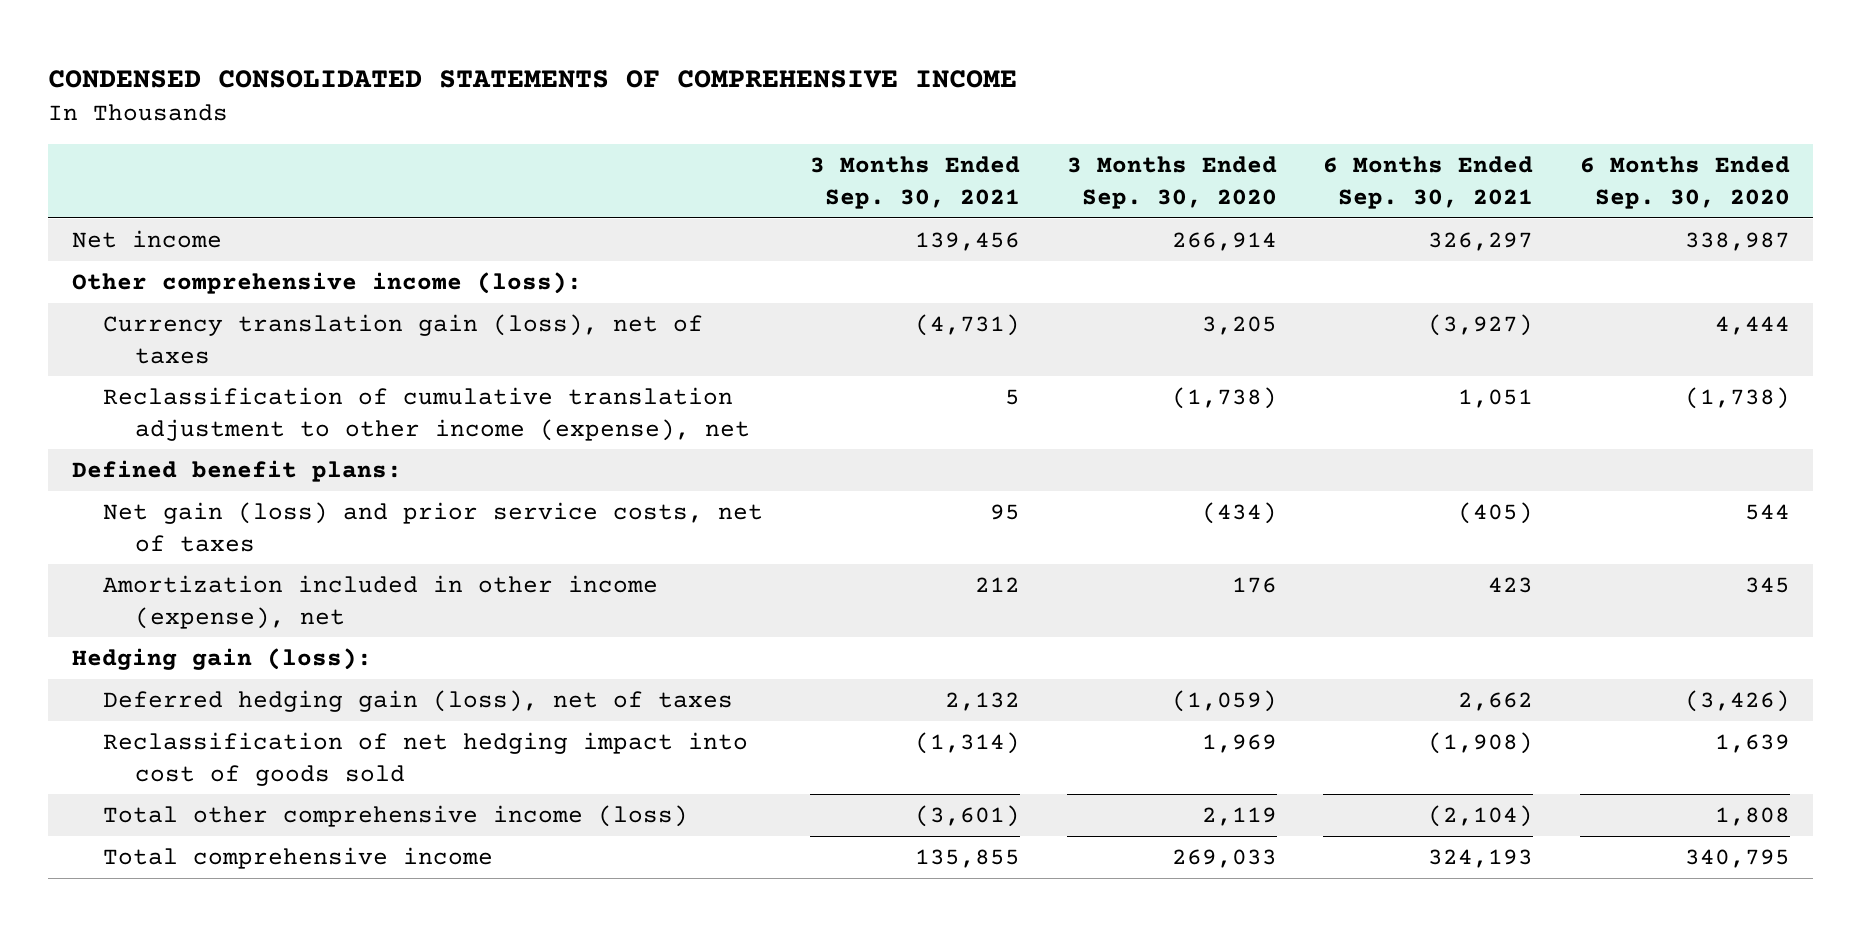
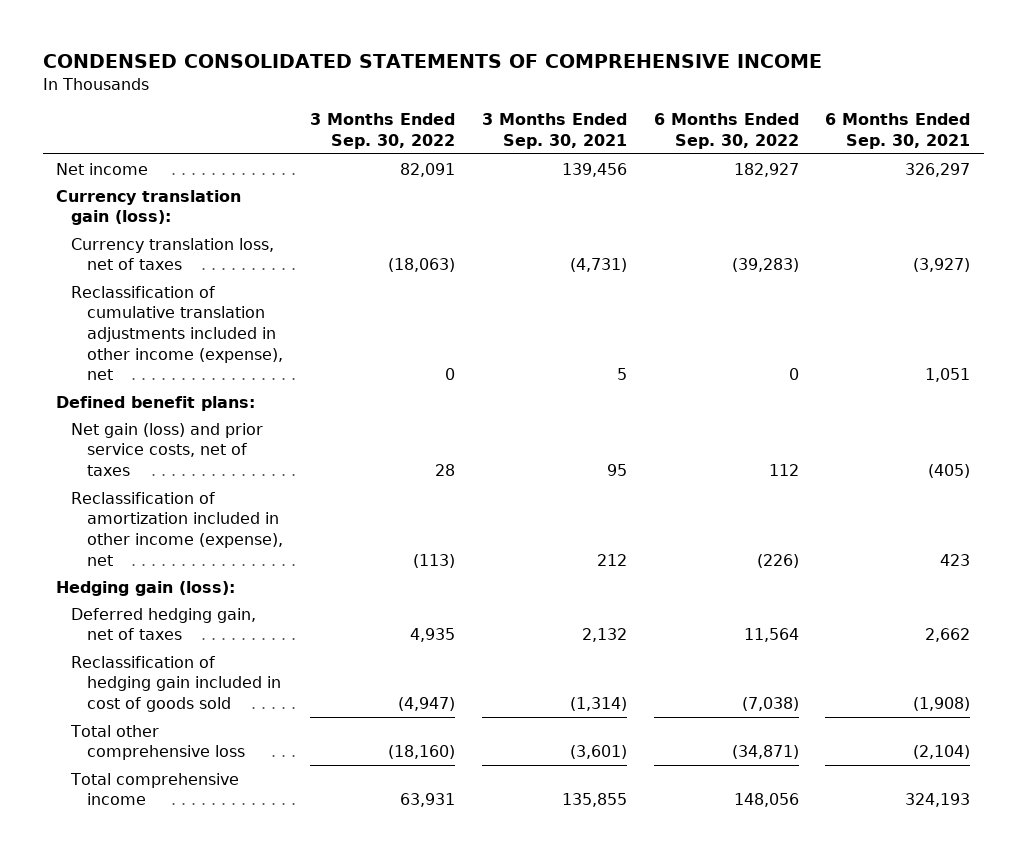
- | 3 Months Ended Sep. 30, 2021 | 3 Months Ended Sep. 30, 2020 | 6 Months Ended Sep. 30, 2021 | 6 Months Ended Sep. 30, 2020
+ | 3 Months Ended Sep. 30, 2022 | 3 Months Ended Sep. 30, 2021 | 6 Months Ended Sep. 30, 2022 | 6 Months Ended Sep. 30, 2021
- Other comprehensive income (loss):
- Currency translation gain (loss), net of taxes | (4,731) | 3,205 | (3,927) | 4,444
- Reclassification of cumulative translation adjustment to other income (expense), net | 5 | (1,738) | 1,051 | (1,738)
+ Currency translation gain (loss):
+ Currency translation loss, net of taxes | (18,063) | (4,731) | (39,283) | (3,927)
+ Reclassification of cumulative translation adjustments included in other income (expense), net | 0 | 5 | 0 | 1,051
- Amortization included in other income (expense), net | 212 | 176 | 423 | 345
+ Reclassification of amortization included in other income (expense), net | (113) | 212 | (226) | 423
- Deferred hedging gain (loss), net of taxes | 2,132 | (1,059) | 2,662 | (3,426)
- Reclassification of net hedging impact into cost of goods sold | (1,314) | 1,969 | (1,908) | 1,639
- Total other comprehensive income (loss) | (3,601) | 2,119 | (2,104) | 1,808
+ Deferred hedging gain, net of taxes | 4,935 | 2,132 | 11,564 | 2,662
+ Reclassification of hedging gain included in cost of goods sold | (4,947) | (1,314) | (7,038) | (1,908)
+ Total other comprehensive loss | (18,160) | (3,601) | (34,871) | (2,104)

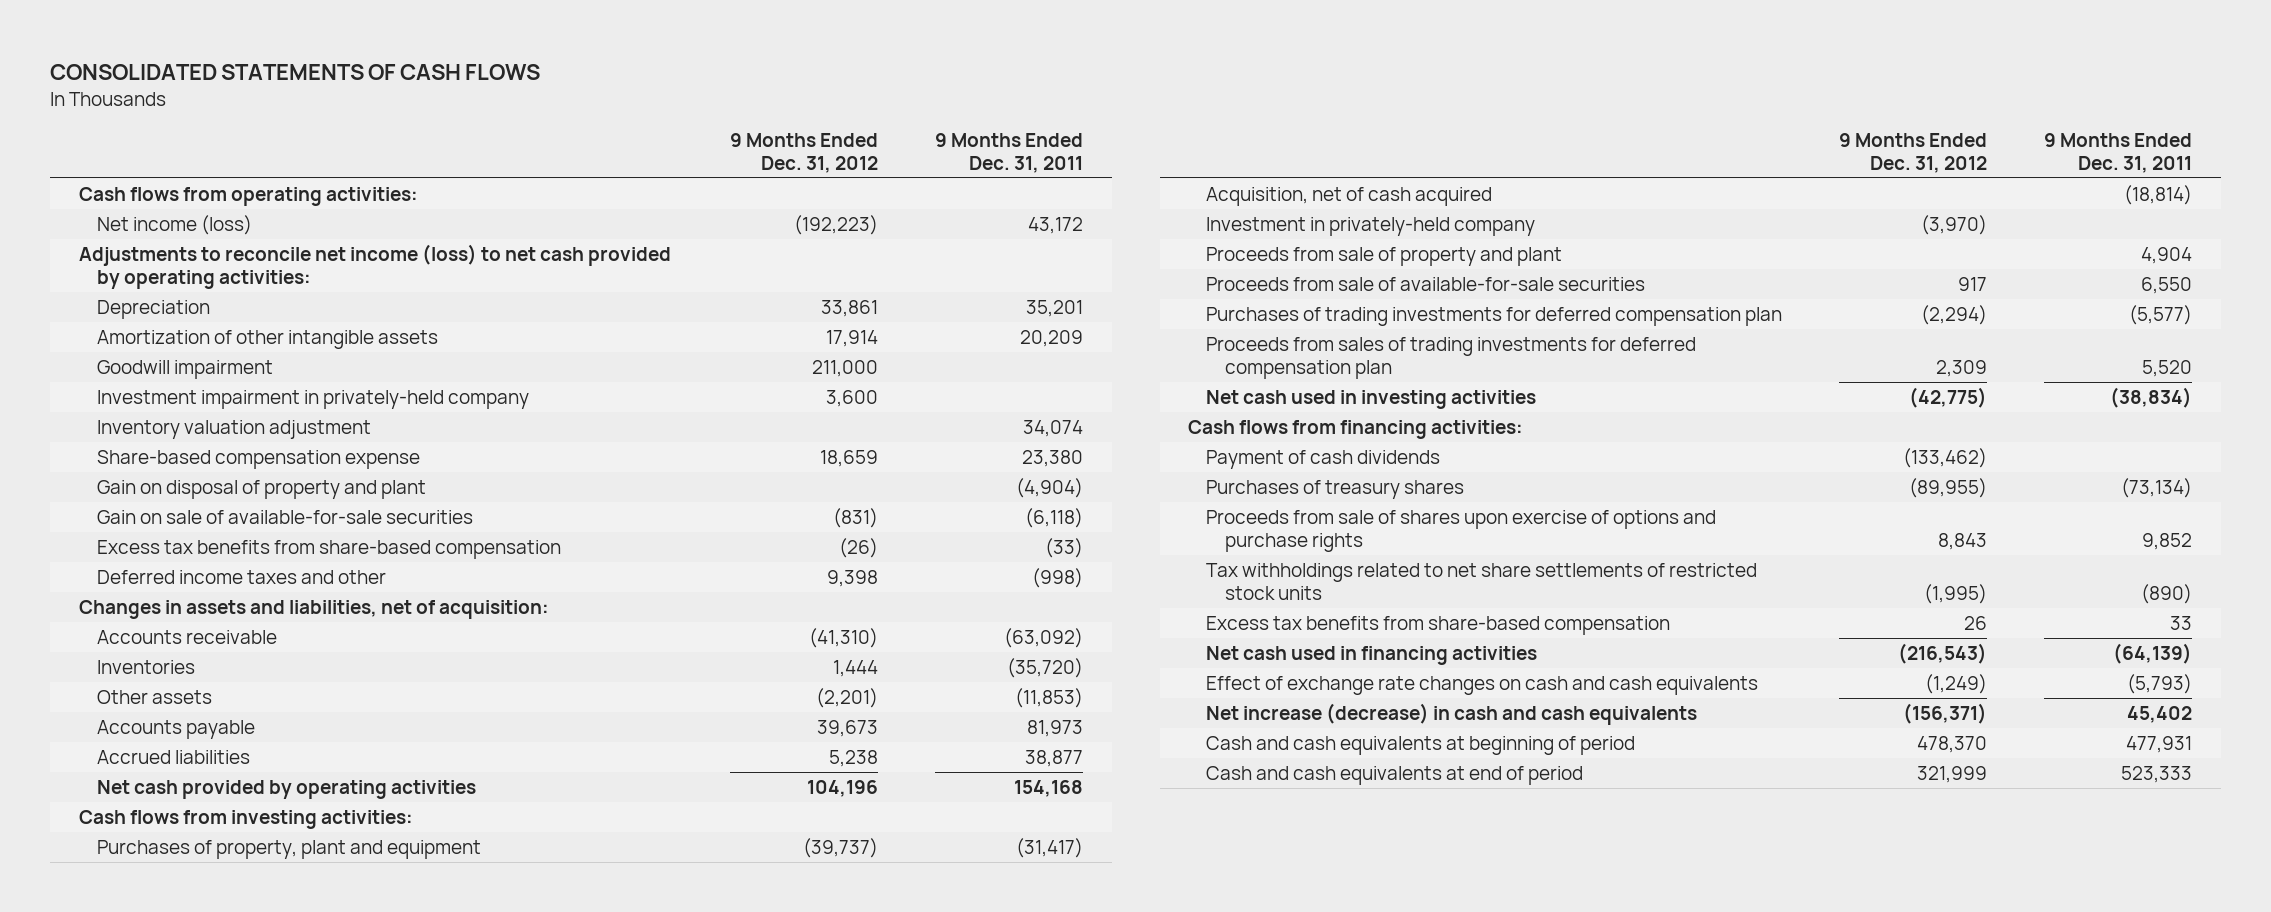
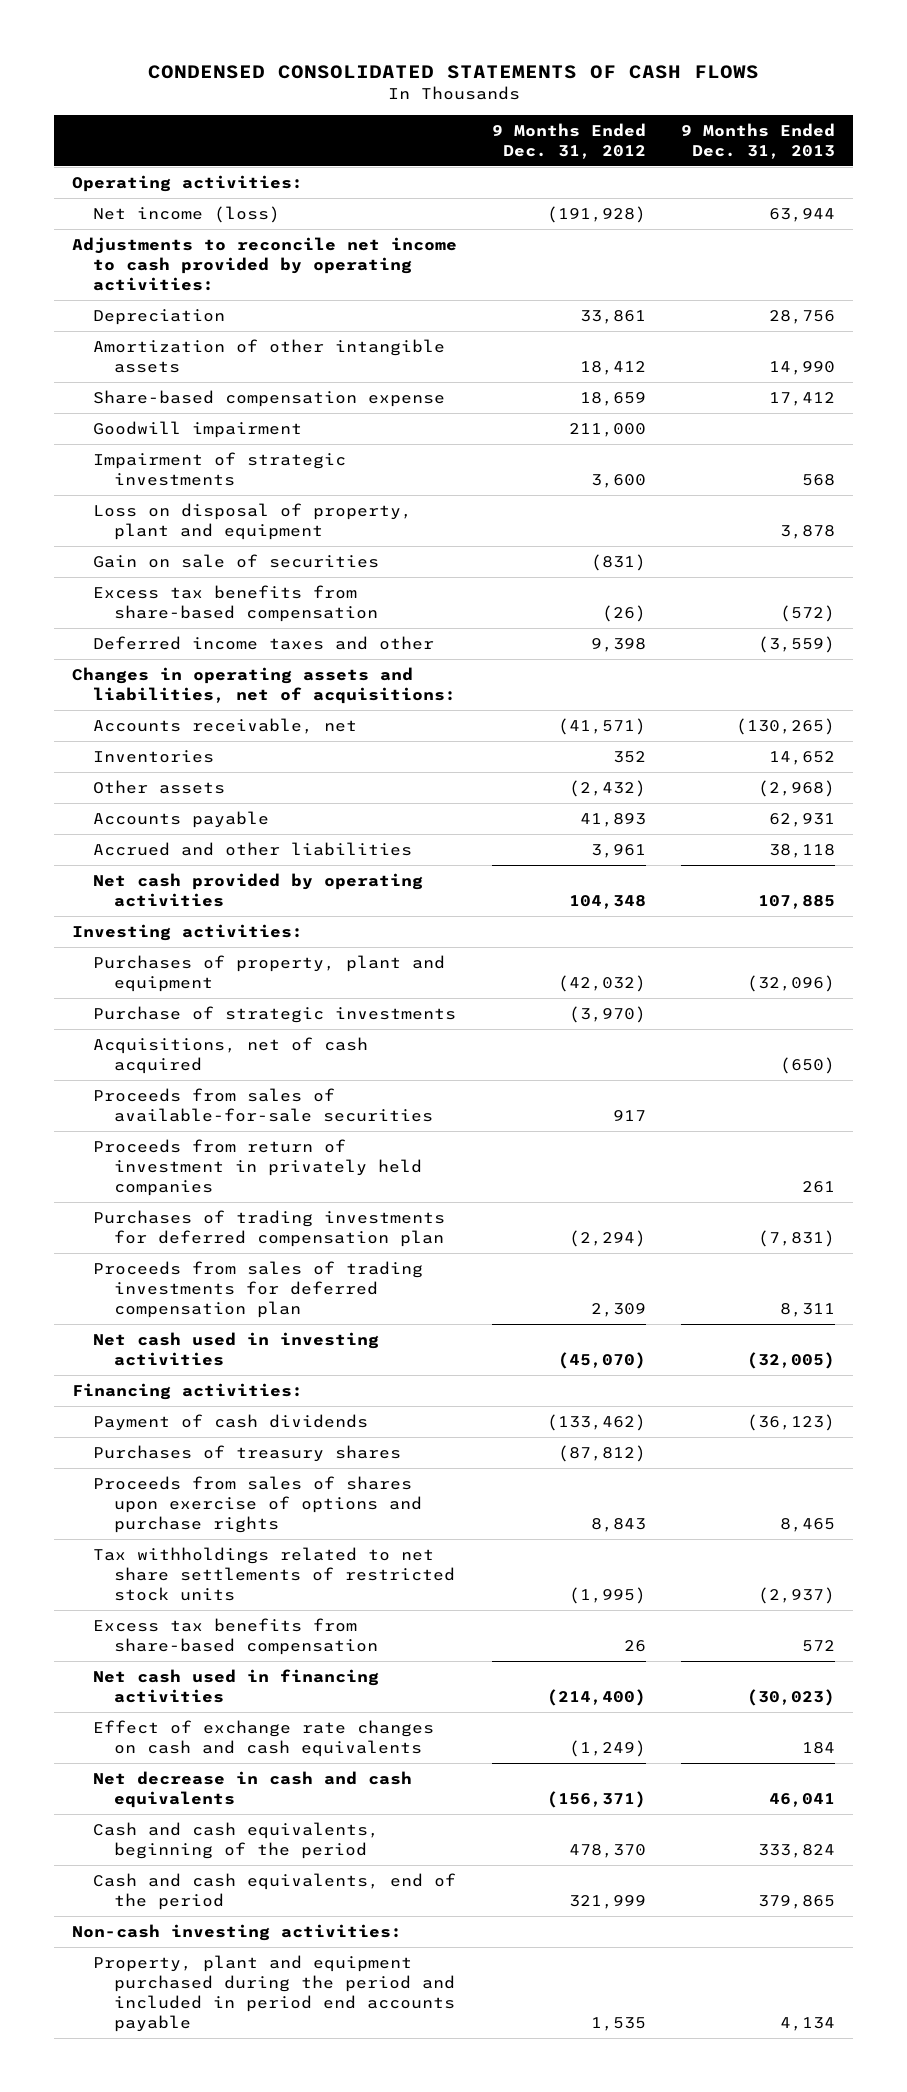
- CONSOLIDATED STATEMENTS OF CASH FLOWS
+ CONDENSED CONSOLIDATED STATEMENTS OF CASH FLOWS
- | 9 Months Ended Dec. 31, 2012 | 9 Months Ended Dec. 31, 2011
+ | 9 Months Ended Dec. 31, 2012 | 9 Months Ended Dec. 31, 2013
- Cash flows from operating activities:
- Net income (loss) | (192,223) | 43,172
- Adjustments to reconcile net income (loss) to net cash provided by operating activities:
+ Operating activities:
+ Net income (loss) | (191,928) | 63,944
+ Adjustments to reconcile net income to cash provided by operating activities:
- Amortization of other intangible assets | 17,914 | 20,209
- Investment impairment in privately-held company | 3,600 |
- Inventory valuation adjustment | | 34,074
+ Amortization of other intangible assets | 18,412 | 14,990
- Gain on disposal of property and plant | | (4,904)
- Gain on sale of available-for-sale securities | (831) | (6,118)
moved down: Goodwill impairment | 211,000 |
+ Impairment of strategic investments | 3,600 | 568
+ Loss on disposal of property, plant and equipment | | 3,878
+ Gain on sale of securities | (831) |
- Changes in assets and liabilities, net of acquisition:
- Accounts receivable | (41,310) | (63,092)
- Inventories | 1,444 | (35,720)
- Other assets | (2,201) | (11,853)
- Accounts payable | 39,673 | 81,973
- Accrued liabilities | 5,238 | 38,877
- Net cash provided by operating activities | 104,196 | 154,168
- Cash flows from investing activities:
- Purchases of property, plant and equipment | (39,737) | (31,417)
- Acquisition, net of cash acquired | | (18,814)
- Investment in privately-held company | (3,970) |
- Proceeds from sale of property and plant | | 4,904
- Proceeds from sale of available-for-sale securities | 917 | 6,550
+ Changes in operating assets and liabilities, net of acquisitions:
+ Accounts receivable, net | (41,571) | (130,265)
+ Inventories | 352 | 14,652
+ Other assets | (2,432) | (2,968)
+ Accounts payable | 41,893 | 62,931
+ Accrued and other liabilities | 3,961 | 38,118
+ Net cash provided by operating activities | 104,348 | 107,885
+ Investing activities:
+ Purchases of property, plant and equipment | (42,032) | (32,096)
+ Purchase of strategic investments | (3,970) |
+ Acquisitions, net of cash acquired | | (650)
+ Proceeds from sales of available-for-sale securities | 917 |
+ Proceeds from return of investment in privately held companies | | 261
- Net cash used in investing activities | (42,775) | (38,834)
- Cash flows from financing activities:
+ Net cash used in investing activities | (45,070) | (32,005)
+ Financing activities:
- Purchases of treasury shares | (89,955) | (73,134)
- Proceeds from sale of shares upon exercise of options and purchase rights | 8,843 | 9,852
+ Purchases of treasury shares | (87,812) |
+ Proceeds from sales of shares upon exercise of options and purchase rights | 8,843 | 8,465
- Net cash used in financing activities | (216,543) | (64,139)
+ Net cash used in financing activities | (214,400) | (30,023)
- Net increase (decrease) in cash and cash equivalents | (156,371) | 45,402
- Cash and cash equivalents at beginning of period | 478,370 | 477,931
- Cash and cash equivalents at end of period | 321,999 | 523,333
+ Net decrease in cash and cash equivalents | (156,371) | 46,041
+ Cash and cash equivalents, beginning of the period | 478,370 | 333,824
+ Cash and cash equivalents, end of the period | 321,999 | 379,865
+ Non-cash investing activities:
+ Property, plant and equipment purchased during the period and included in period end accounts payable | 1,535 | 4,134

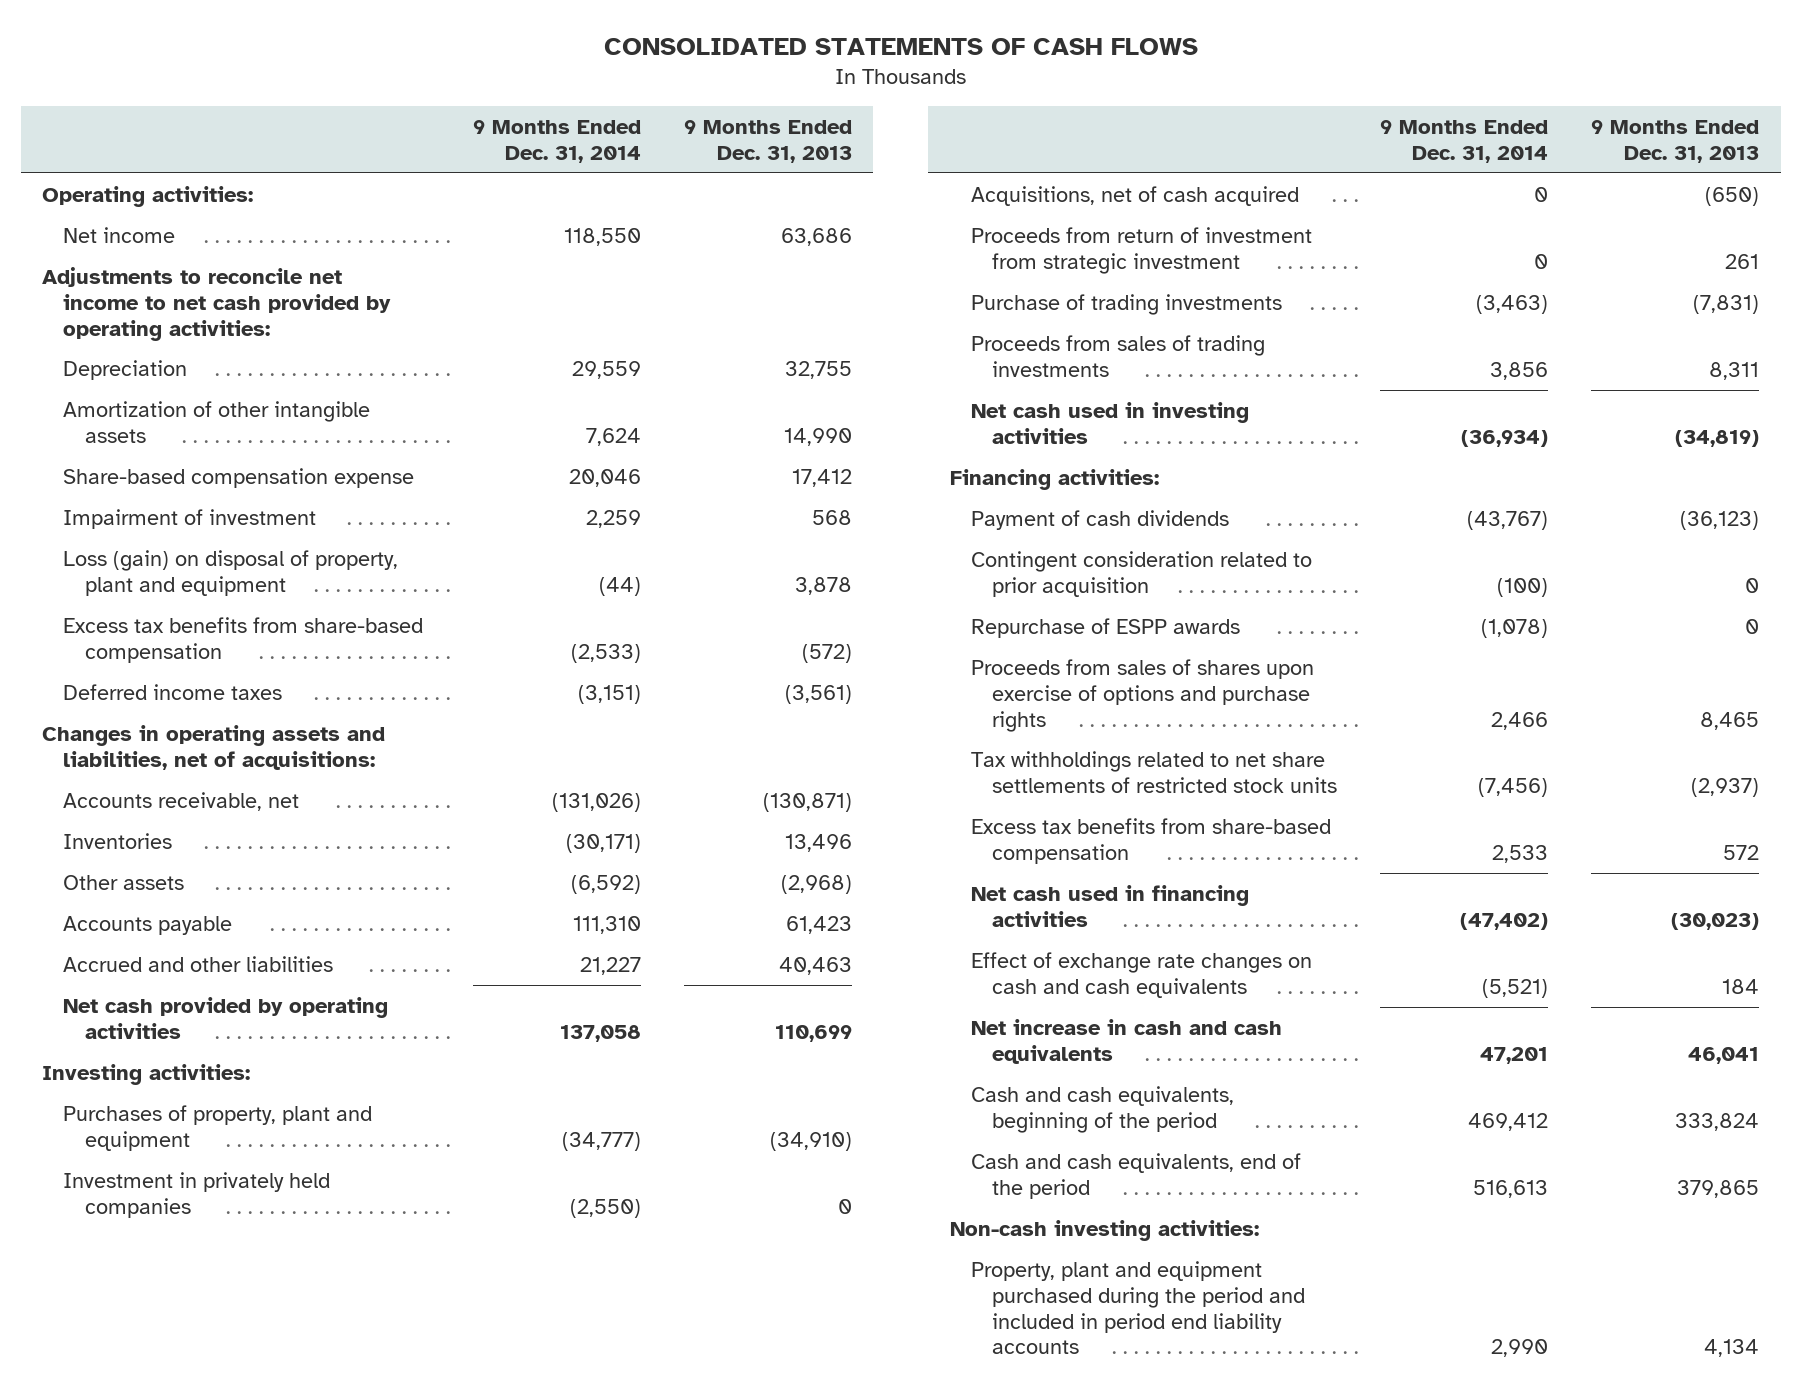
- CONDENSED CONSOLIDATED STATEMENTS OF CASH FLOWS
+ CONSOLIDATED STATEMENTS OF CASH FLOWS
- | 9 Months Ended Dec. 31, 2012 | 9 Months Ended Dec. 31, 2013
+ | 9 Months Ended Dec. 31, 2014 | 9 Months Ended Dec. 31, 2013
- Net income (loss) | (191,928) | 63,944
- Adjustments to reconcile net income to cash provided by operating activities:
- Depreciation | 33,861 | 28,756
+ Net income | 118,550 | 63,686
+ Adjustments to reconcile net income to net cash provided by operating activities:
+ Depreciation | 29,559 | 32,755
- Goodwill impairment | 211,000 |
- Impairment of strategic investments | 3,600 | 568
- Loss on disposal of property, plant and equipment | | 3,878
- Gain on sale of securities | (831) |
+ Impairment of investment | 2,259 | 568
+ Loss (gain) on disposal of property, plant and equipment | (44) | 3,878
- Deferred income taxes and other | 9,398 | (3,559)
+ Deferred income taxes | (3,151) | (3,561)
- Accounts receivable, net | (41,571) | (130,265)
- Inventories | 352 | 14,652
+ Accounts receivable, net | (131,026) | (130,871)
+ Inventories | (30,171) | 13,496
- Accounts payable | 41,893 | 62,931
- Accrued and other liabilities | 3,961 | 38,118
- Net cash provided by operating activities | 104,348 | 107,885
+ Accounts payable | 111,310 | 61,423
+ Accrued and other liabilities | 21,227 | 40,463
+ Net cash provided by operating activities | 137,058 | 110,699
- Purchases of property, plant and equipment | (42,032) | (32,096)
- Purchase of strategic investments | (3,970) |
+ Purchases of property, plant and equipment | (34,777) | (34,910)
+ Investment in privately held companies | (2,550) | 0
- Proceeds from sales of available-for-sale securities | 917 |
- Proceeds from return of investment in privately held companies | | 261
- Purchases of trading investments for deferred compensation plan | (2,294) | (7,831)
- Proceeds from sales of trading investments for deferred compensation plan | 2,309 | 8,311
- Net cash used in investing activities | (45,070) | (32,005)
+ Proceeds from return of investment from strategic investment | 0 | 261
+ Purchase of trading investments | (3,463) | (7,831)
+ Proceeds from sales of trading investments | 3,856 | 8,311
+ Net cash used in investing activities | (36,934) | (34,819)
- Purchases of treasury shares | (87,812) |
+ Contingent consideration related to prior acquisition | (100) | 0
+ Repurchase of ESPP awards | (1,078) | 0
- Net decrease in cash and cash equivalents | (156,371) | 46,041
+ Net increase in cash and cash equivalents | 47,201 | 46,041
- Property, plant and equipment purchased during the period and included in period end accounts payable | 1,535 | 4,134
+ Property, plant and equipment purchased during the period and included in period end liability accounts | 2,990 | 4,134

